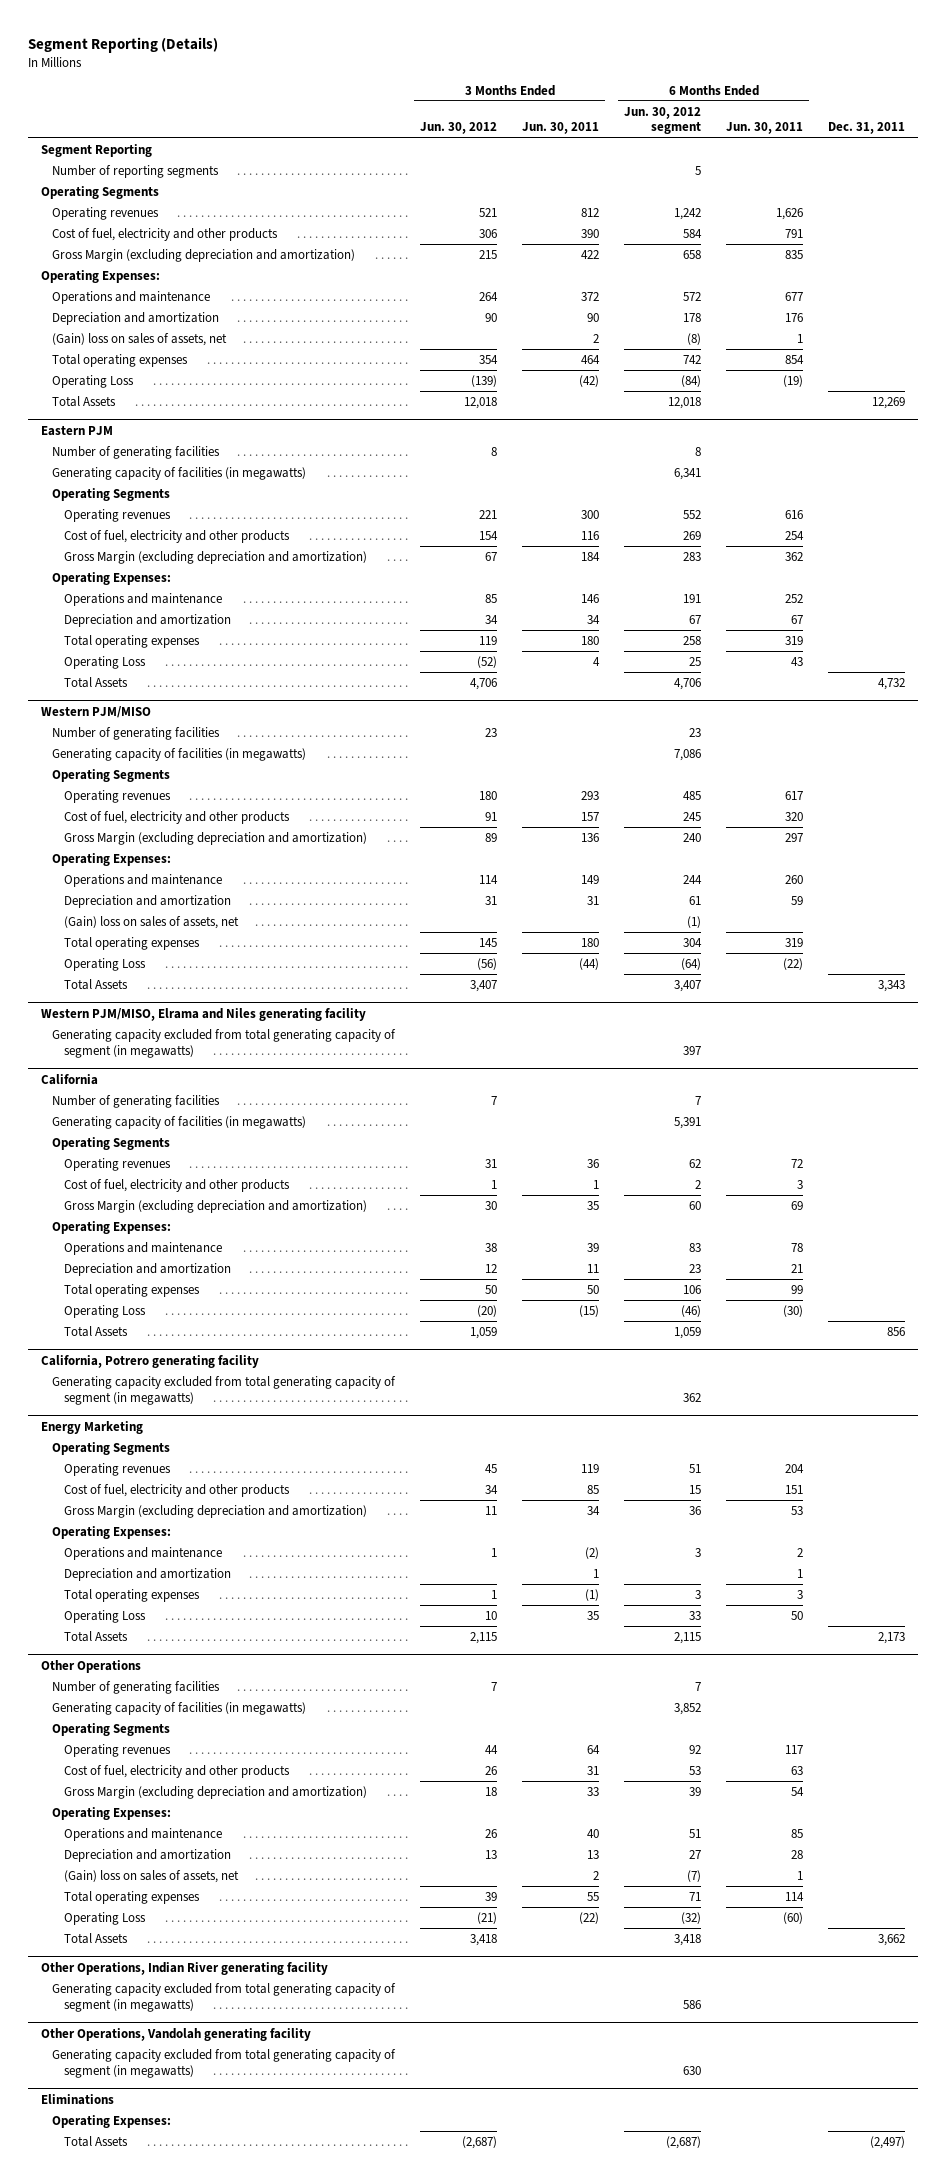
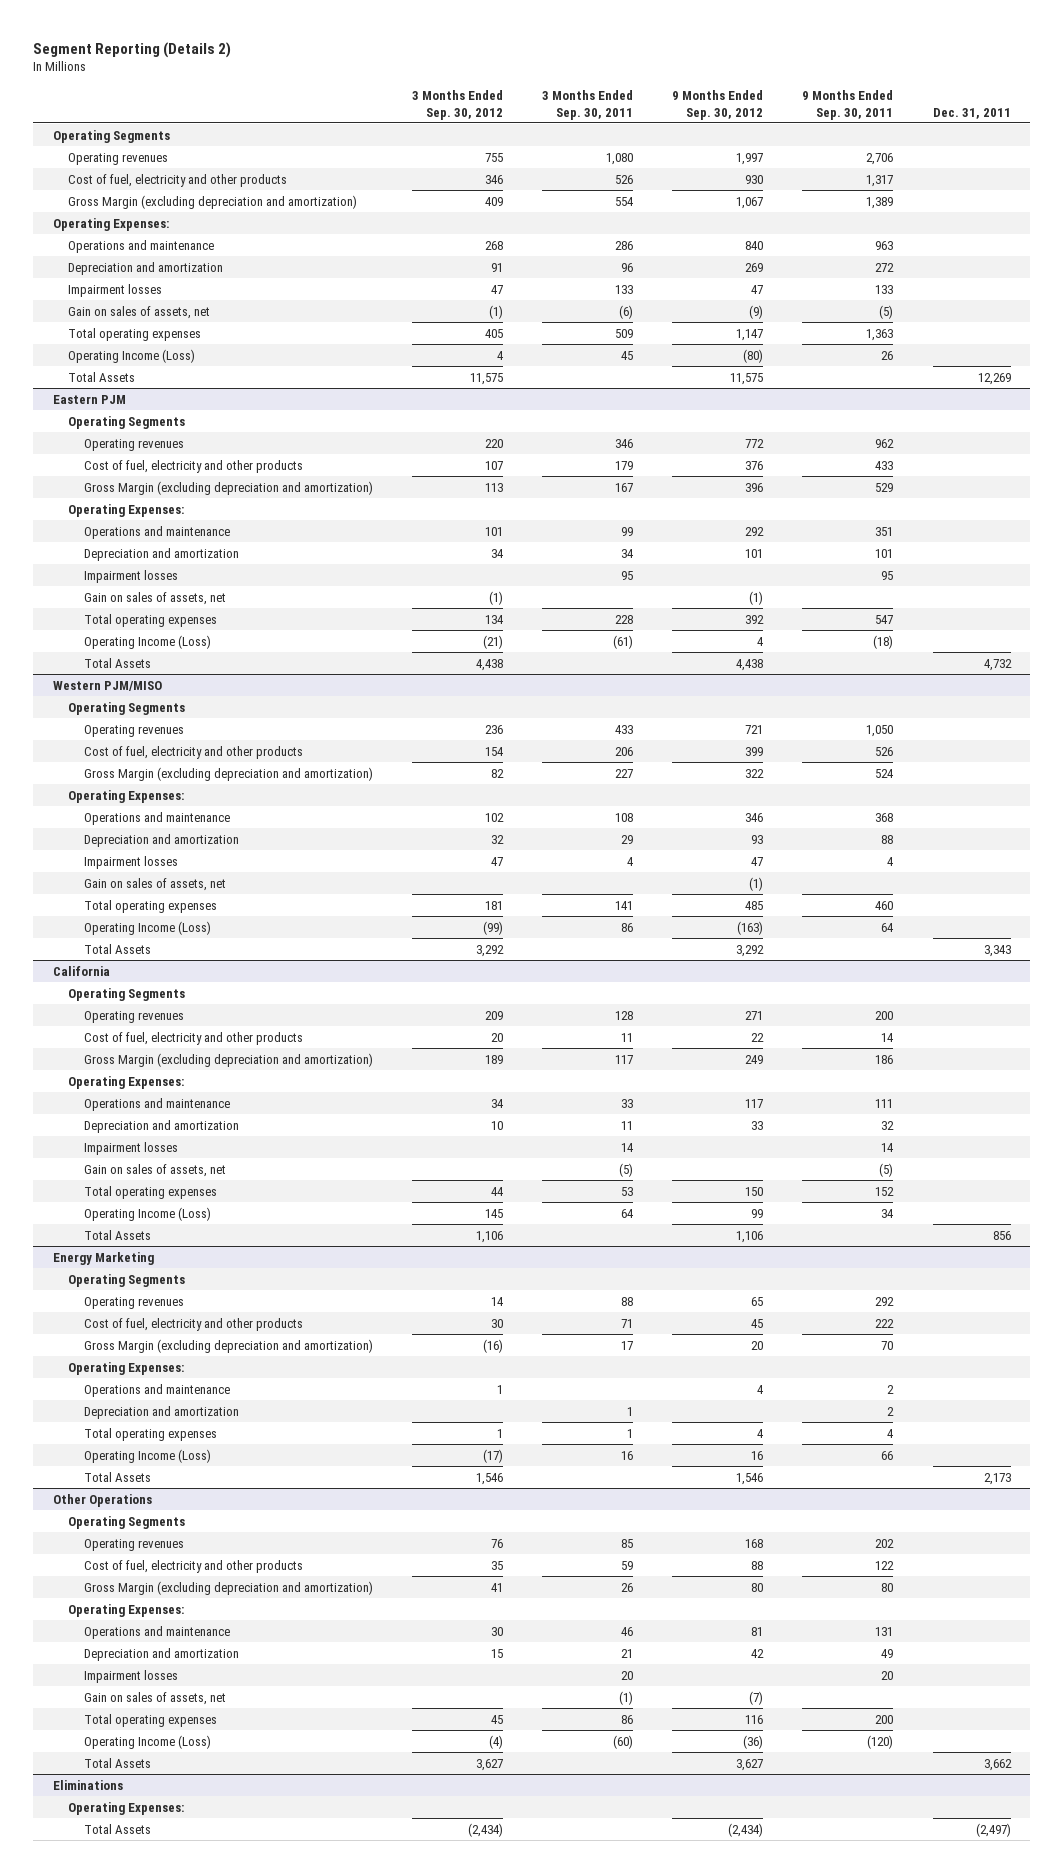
- Segment Reporting (Details)
+ Segment Reporting (Details 2)
- | 3 Months Ended Jun. 30, 2012 | 3 Months Ended Jun. 30, 2011 | 6 Months Ended Jun. 30, 2012 segment | 6 Months Ended Jun. 30, 2011 | Dec. 31, 2011
+ | 3 Months Ended Sep. 30, 2012 | 3 Months Ended Sep. 30, 2011 | 9 Months Ended Sep. 30, 2012 | 9 Months Ended Sep. 30, 2011 | Dec. 31, 2011
- Segment Reporting
- Number of reporting segments | | | 5 | |
- (Gain) loss on sales of assets, net | | 2 | (8) | 1 |
+ Impairment losses | 47 | 133 | 47 | 133 |
+ Gain on sales of assets, net | (1) | (6) | (9) | (5) |
- Operating Loss | (139) | (42) | (84) | (19) |
+ Operating Income (Loss) | 4 | 45 | (80) | 26 |
@ Eastern PJM
- Number of generating facilities | 8 | | 8 | |
- Generating capacity of facilities (in megawatts) | | | 6,341 | |
+ Impairment losses | | 95 | | 95 |
+ Gain on sales of assets, net | (1) | | (1) | |
- Operating Loss | (52) | 4 | 25 | 43 |
+ Operating Income (Loss) | (21) | (61) | 4 | (18) |
@ Western PJM/MISO
- Number of generating facilities | 23 | | 23 | |
- Generating capacity of facilities (in megawatts) | | | 7,086 | |
- (Gain) loss on sales of assets, net | | | (1) | |
+ Impairment losses | 47 | 4 | 47 | 4 |
+ Gain on sales of assets, net | | | (1) | |
- Operating Loss | (56) | (44) | (64) | (22) |
+ Operating Income (Loss) | (99) | 86 | (163) | 64 |
- Western PJM/MISO, Elrama and Niles generating facility
- Generating capacity excluded from total generating capacity of segment (in megawatts) | | | 397 | |
@ California
- Number of generating facilities | 7 | | 7 | |
- Generating capacity of facilities (in megawatts) | | | 5,391 | |
+ Impairment losses | | 14 | | 14 |
+ Gain on sales of assets, net | | (5) | | (5) |
- Operating Loss | (20) | (15) | (46) | (30) |
+ Operating Income (Loss) | 145 | 64 | 99 | 34 |
- California, Potrero generating facility
- Generating capacity excluded from total generating capacity of segment (in megawatts) | | | 362 | |
@ Energy Marketing
- Operating Loss | 10 | 35 | 33 | 50 |
+ Operating Income (Loss) | (17) | 16 | 16 | 66 |
@ Other Operations
- Number of generating facilities | 7 | | 7 | |
- Generating capacity of facilities (in megawatts) | | | 3,852 | |
- (Gain) loss on sales of assets, net | | 2 | (7) | 1 |
+ Impairment losses | | 20 | | 20 |
+ Gain on sales of assets, net | | (1) | (7) | |
- Operating Loss | (21) | (22) | (32) | (60) |
+ Operating Income (Loss) | (4) | (60) | (36) | (120) |
- Other Operations, Indian River generating facility
- Generating capacity excluded from total generating capacity of segment (in megawatts) | | | 586 | |
- Other Operations, Vandolah generating facility
- Generating capacity excluded from total generating capacity of segment (in megawatts) | | | 630 | |

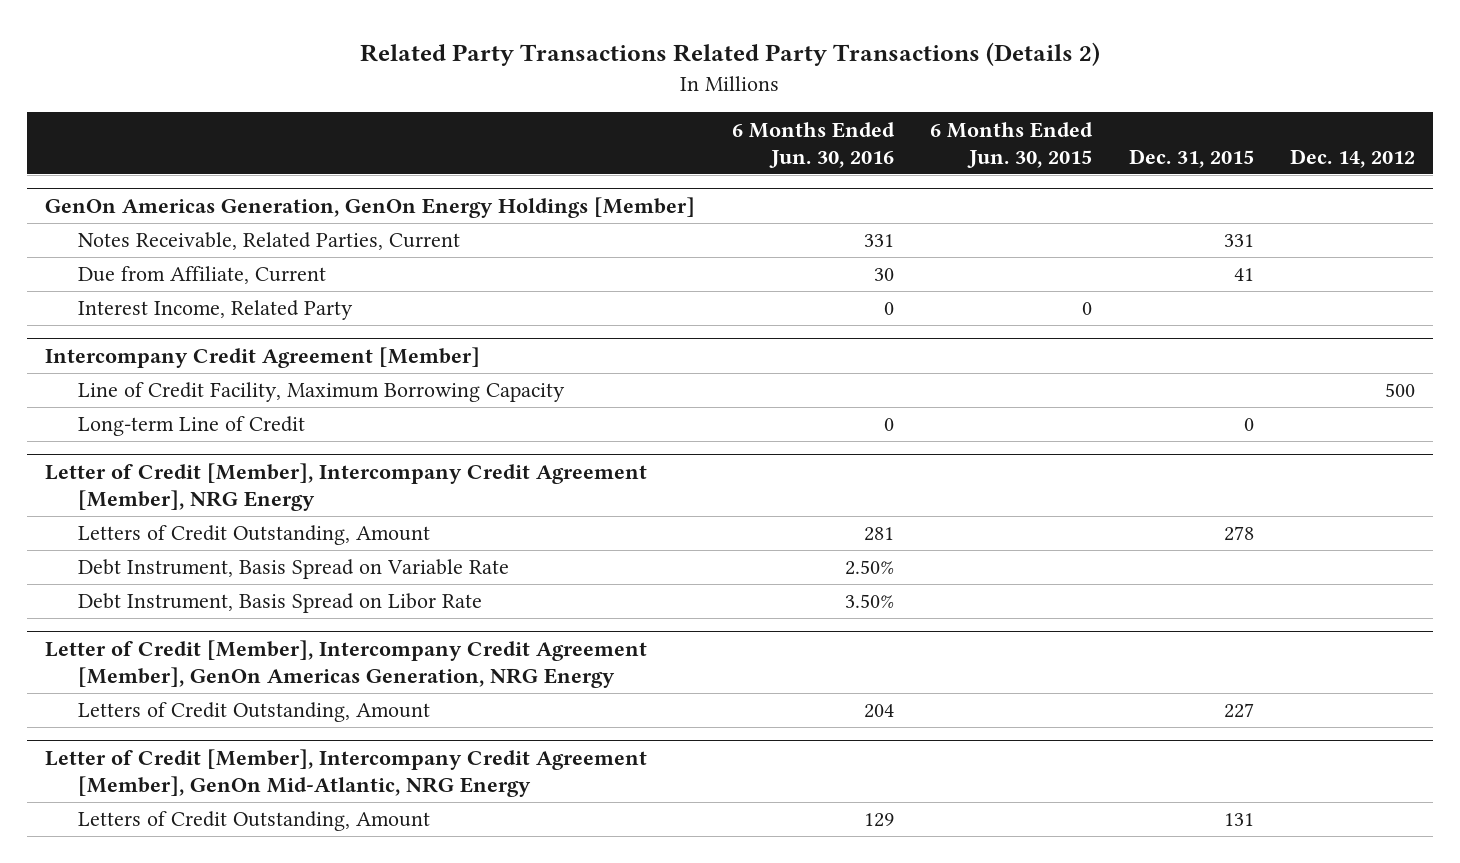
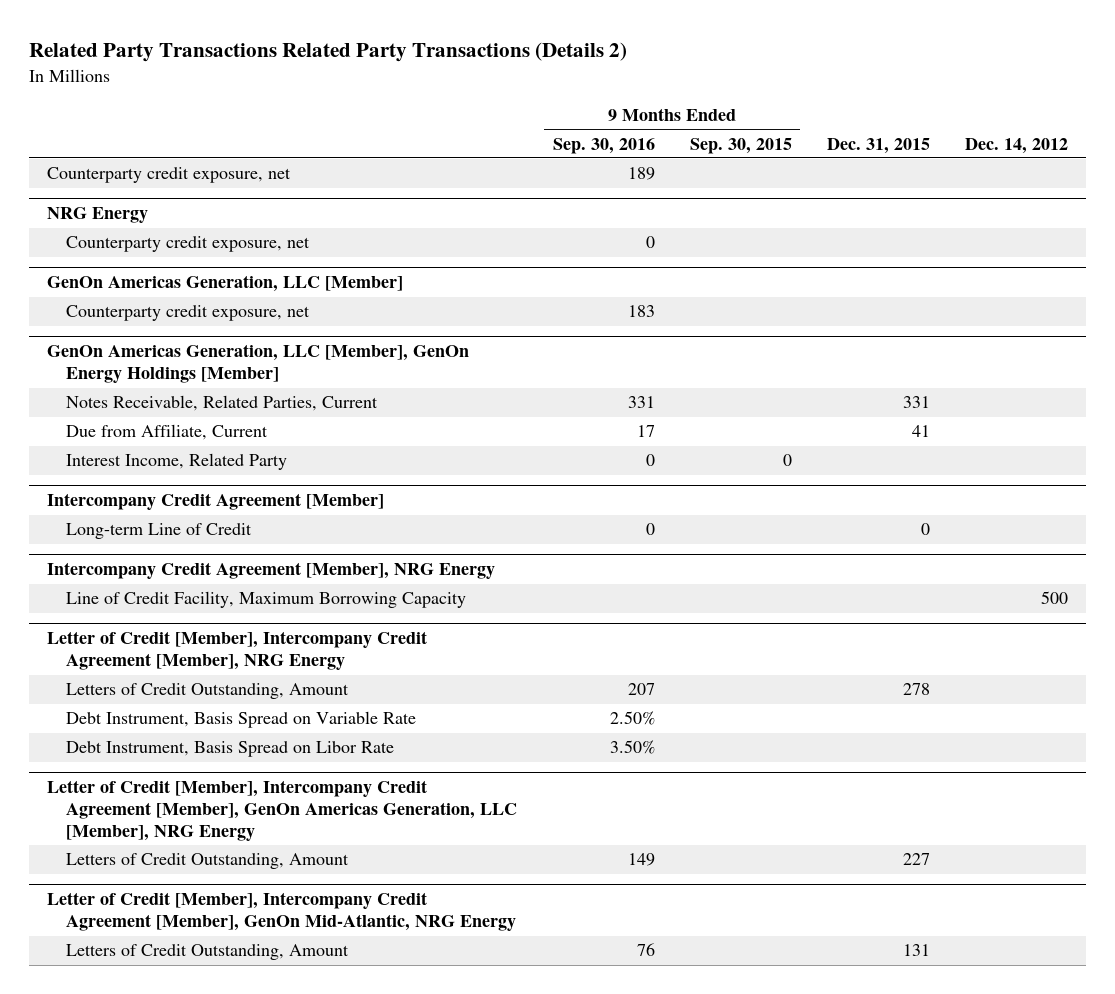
- | 6 Months Ended Jun. 30, 2016 | 6 Months Ended Jun. 30, 2015 | Dec. 31, 2015 | Dec. 14, 2012
+ | 9 Months Ended Sep. 30, 2016 | 9 Months Ended Sep. 30, 2015 | Dec. 31, 2015 | Dec. 14, 2012
- GenOn Americas Generation, GenOn Energy Holdings [Member]
+ Counterparty credit exposure, net | 189 | | |
+ NRG Energy
+ Counterparty credit exposure, net | 0 | | |
+ GenOn Americas Generation, LLC [Member]
+ Counterparty credit exposure, net | 183 | | |
+ GenOn Americas Generation, LLC [Member], GenOn Energy Holdings [Member]
@ Intercompany Credit Agreement [Member]
- Line of Credit Facility, Maximum Borrowing Capacity | | | | 500
+ Intercompany Credit Agreement [Member], NRG Energy
+ Line of Credit Facility, Maximum Borrowing Capacity | | | | 500
- Letter of Credit [Member], Intercompany Credit Agreement [Member], GenOn Americas Generation, NRG Energy
+ Letter of Credit [Member], Intercompany Credit Agreement [Member], GenOn Americas Generation, LLC [Member], NRG Energy

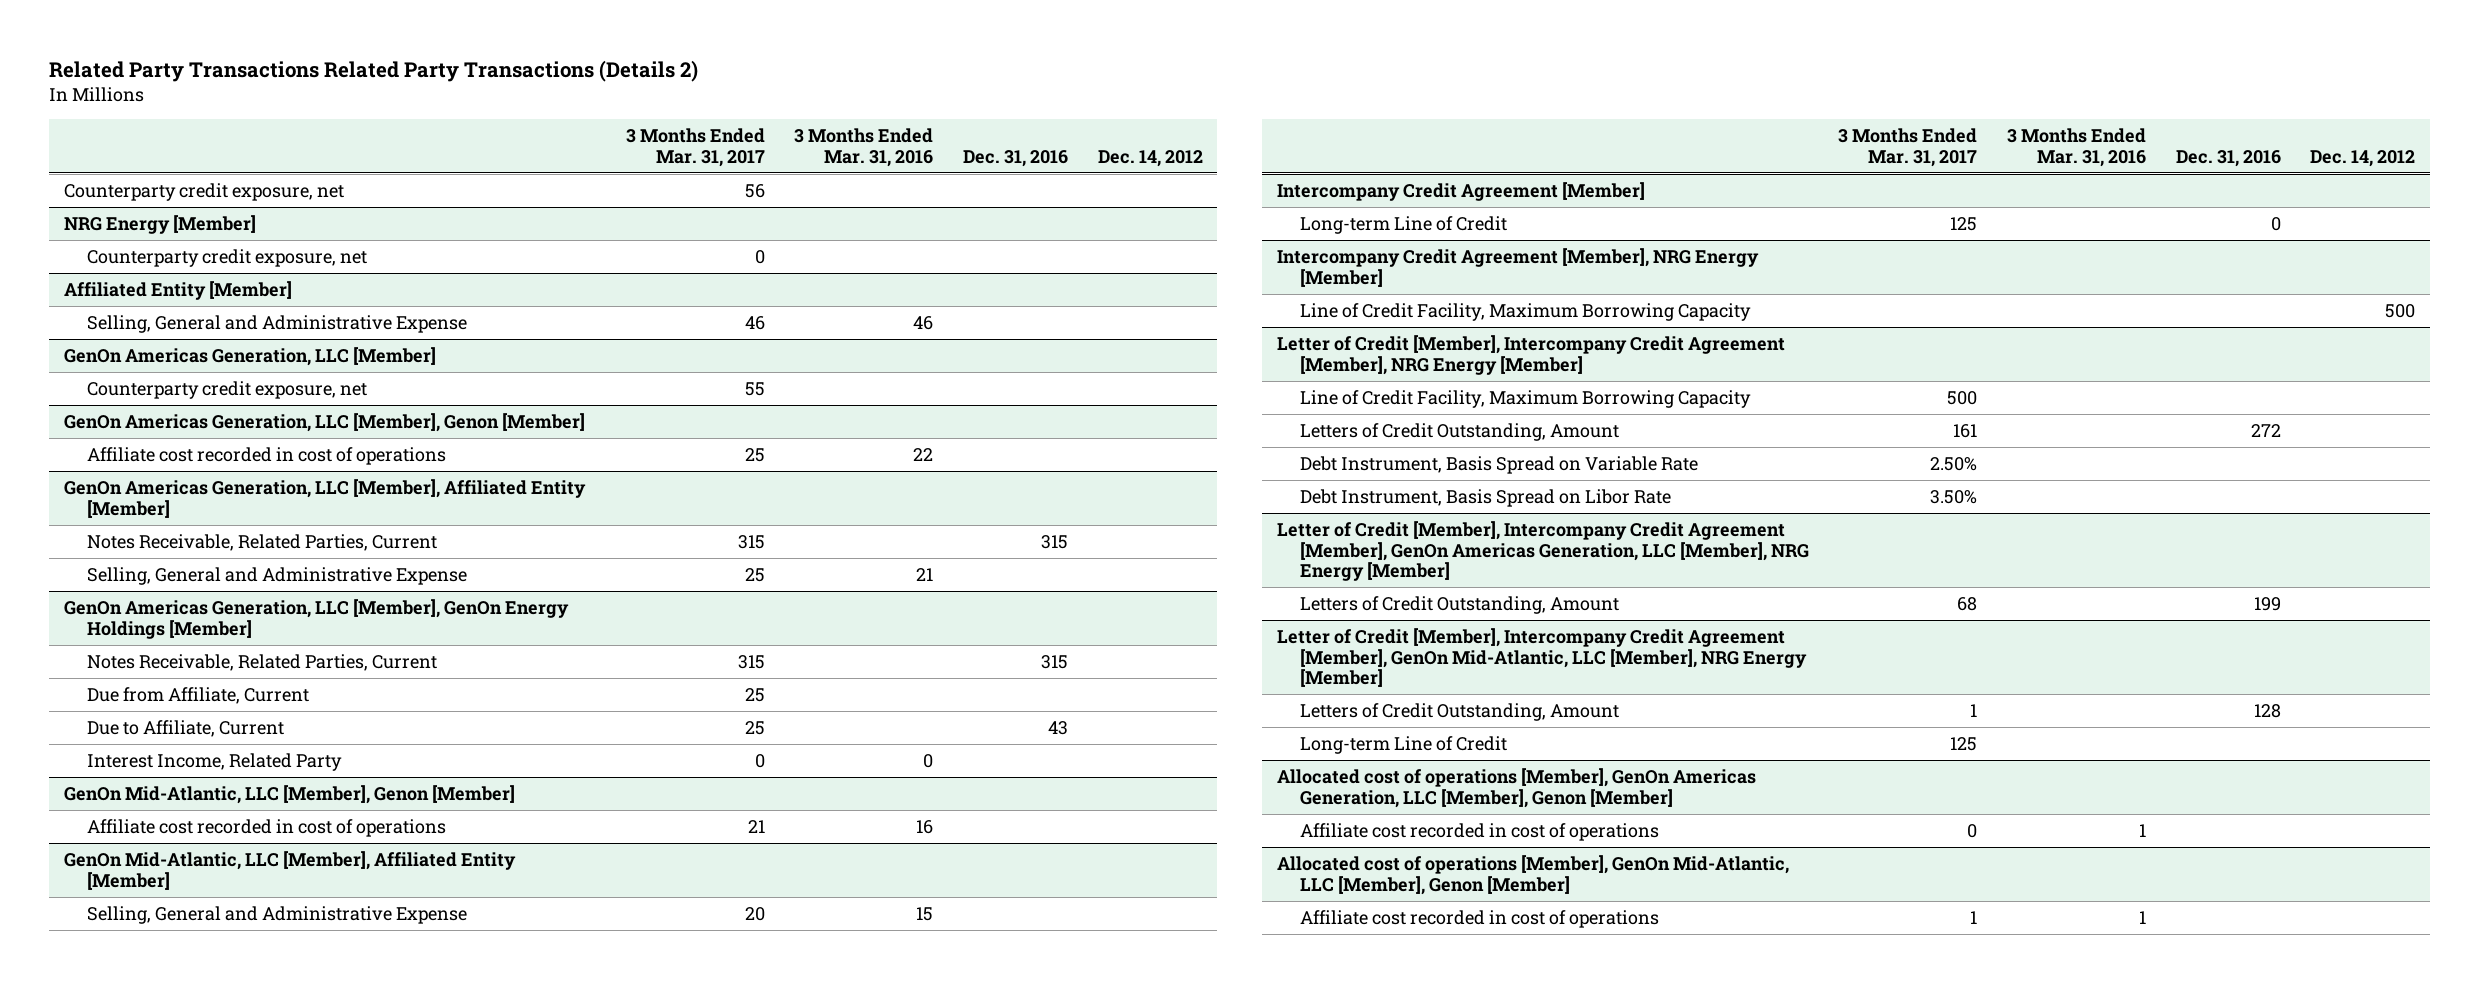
- | 9 Months Ended Sep. 30, 2016 | 9 Months Ended Sep. 30, 2015 | Dec. 31, 2015 | Dec. 14, 2012
+ | 3 Months Ended Mar. 31, 2017 | 3 Months Ended Mar. 31, 2016 | Dec. 31, 2016 | Dec. 14, 2012
- NRG Energy
+ NRG Energy [Member]
+ Affiliated Entity [Member]
+ Selling, General and Administrative Expense | 46 | 46 | |
+ GenOn Americas Generation, LLC [Member], Genon [Member]
+ Affiliate cost recorded in cost of operations | 25 | 22 | |
+ GenOn Americas Generation, LLC [Member], Affiliated Entity [Member]
+ Notes Receivable, Related Parties, Current | 315 | | 315 |
+ Selling, General and Administrative Expense | 25 | 21 | |
@ GenOn Americas Generation, LLC [Member], GenOn Energy Holdings [Member]
+ Due to Affiliate, Current | 25 | | 43 |
+ GenOn Mid-Atlantic, LLC [Member], Genon [Member]
+ Affiliate cost recorded in cost of operations | 21 | 16 | |
+ GenOn Mid-Atlantic, LLC [Member], Affiliated Entity [Member]
+ Selling, General and Administrative Expense | 20 | 15 | |
- Intercompany Credit Agreement [Member], NRG Energy
+ Intercompany Credit Agreement [Member], NRG Energy [Member]
- Letter of Credit [Member], Intercompany Credit Agreement [Member], NRG Energy
+ Letter of Credit [Member], Intercompany Credit Agreement [Member], NRG Energy [Member]
+ Line of Credit Facility, Maximum Borrowing Capacity | 500 | | |
- Letter of Credit [Member], Intercompany Credit Agreement [Member], GenOn Americas Generation, LLC [Member], NRG Energy
+ Letter of Credit [Member], Intercompany Credit Agreement [Member], GenOn Americas Generation, LLC [Member], NRG Energy [Member]
- Letter of Credit [Member], Intercompany Credit Agreement [Member], GenOn Mid-Atlantic, NRG Energy
+ Letter of Credit [Member], Intercompany Credit Agreement [Member], GenOn Mid-Atlantic, LLC [Member], NRG Energy [Member]
+ Long-term Line of Credit | 125 | | |
+ Allocated cost of operations [Member], GenOn Americas Generation, LLC [Member], Genon [Member]
+ Affiliate cost recorded in cost of operations | 0 | 1 | |
+ Allocated cost of operations [Member], GenOn Mid-Atlantic, LLC [Member], Genon [Member]
+ Affiliate cost recorded in cost of operations | 1 | 1 | |

